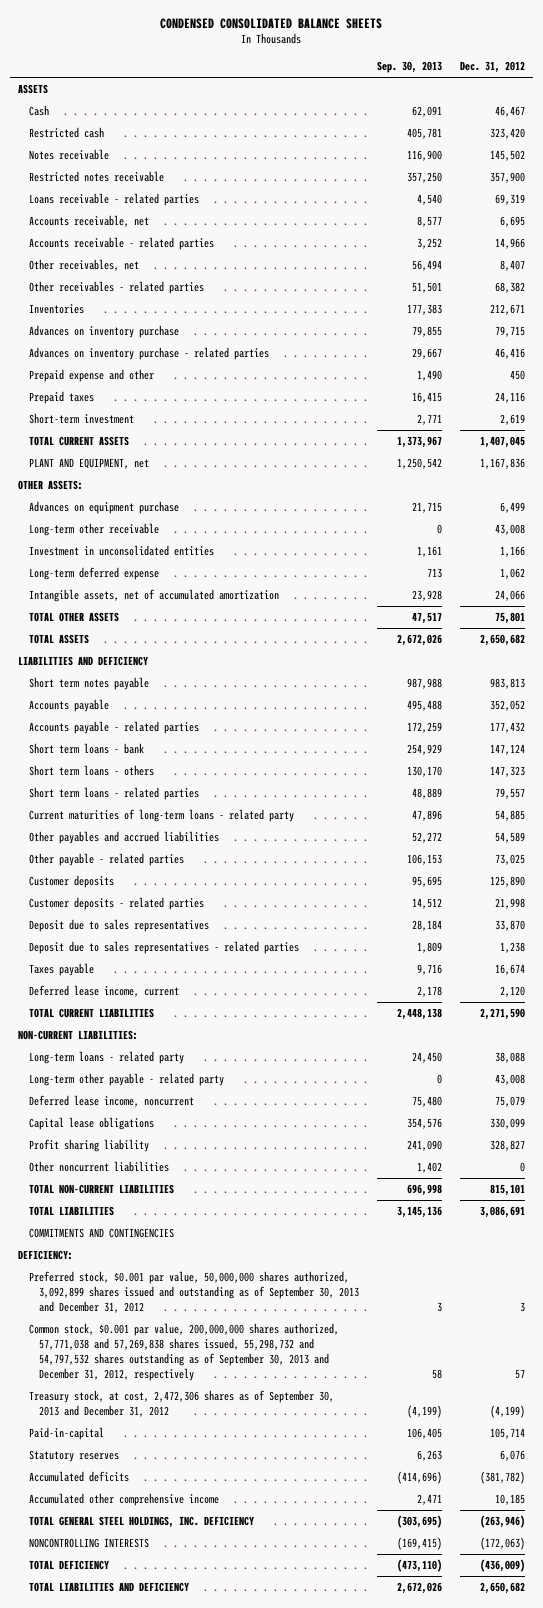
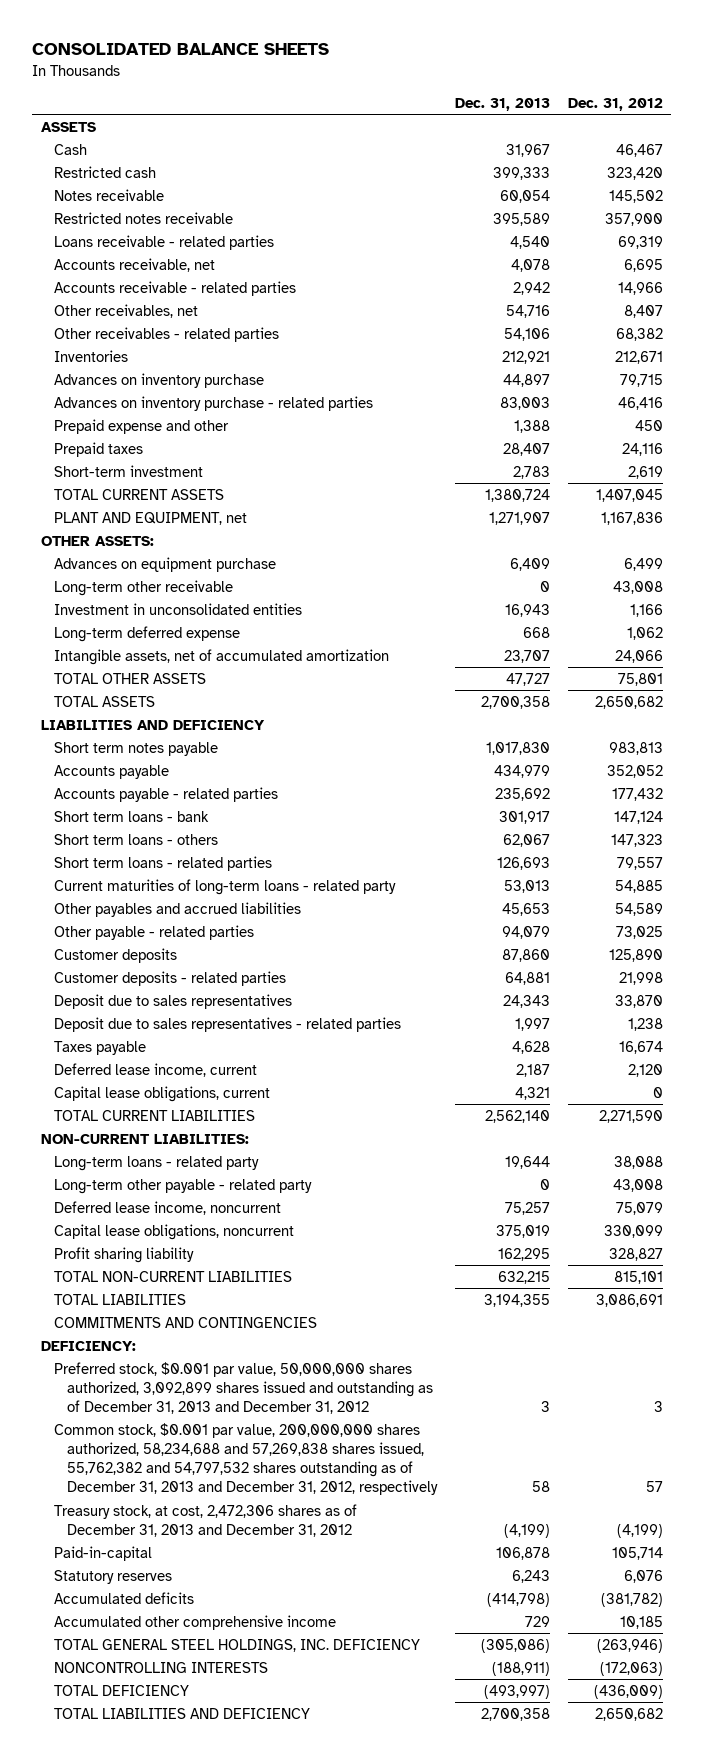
- CONDENSED CONSOLIDATED BALANCE SHEETS
+ CONSOLIDATED BALANCE SHEETS
- | Sep. 30, 2013 | Dec. 31, 2012
+ | Dec. 31, 2013 | Dec. 31, 2012
+ Capital lease obligations, current | 4,321 | 0
- Capital lease obligations | 354,576 | 330,099
+ Capital lease obligations, noncurrent | 375,019 | 330,099
- Other noncurrent liabilities | 1,402 | 0
- Preferred stock, $0.001 par value, 50,000,000 shares authorized, 3,092,899 shares issued and outstanding as of September 30, 2013 and December 31, 2012 | 3 | 3
- Common stock, $0.001 par value, 200,000,000 shares authorized, 57,771,038 and 57,269,838 shares issued, 55,298,732 and 54,797,532 shares outstanding as of September 30, 2013 and December 31, 2012, respectively | 58 | 57
- Treasury stock, at cost, 2,472,306 shares as of September 30, 2013 and December 31, 2012 | (4,199) | (4,199)
+ Preferred stock, $0.001 par value, 50,000,000 shares authorized, 3,092,899 shares issued and outstanding as of December 31, 2013 and December 31, 2012 | 3 | 3
+ Common stock, $0.001 par value, 200,000,000 shares authorized, 58,234,688 and 57,269,838 shares issued, 55,762,382 and 54,797,532 shares outstanding as of December 31, 2013 and December 31, 2012, respectively | 58 | 57
+ Treasury stock, at cost, 2,472,306 shares as of December 31, 2013 and December 31, 2012 | (4,199) | (4,199)

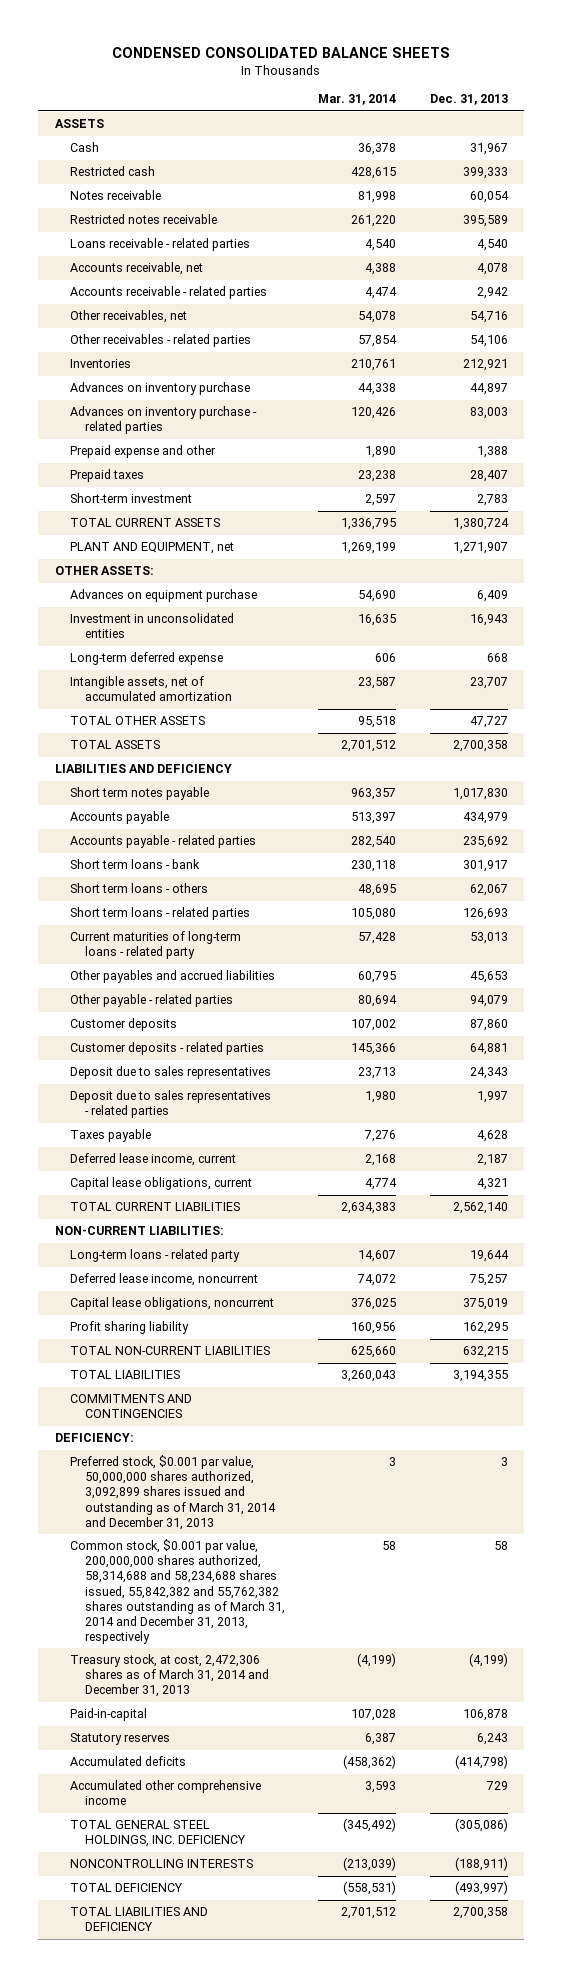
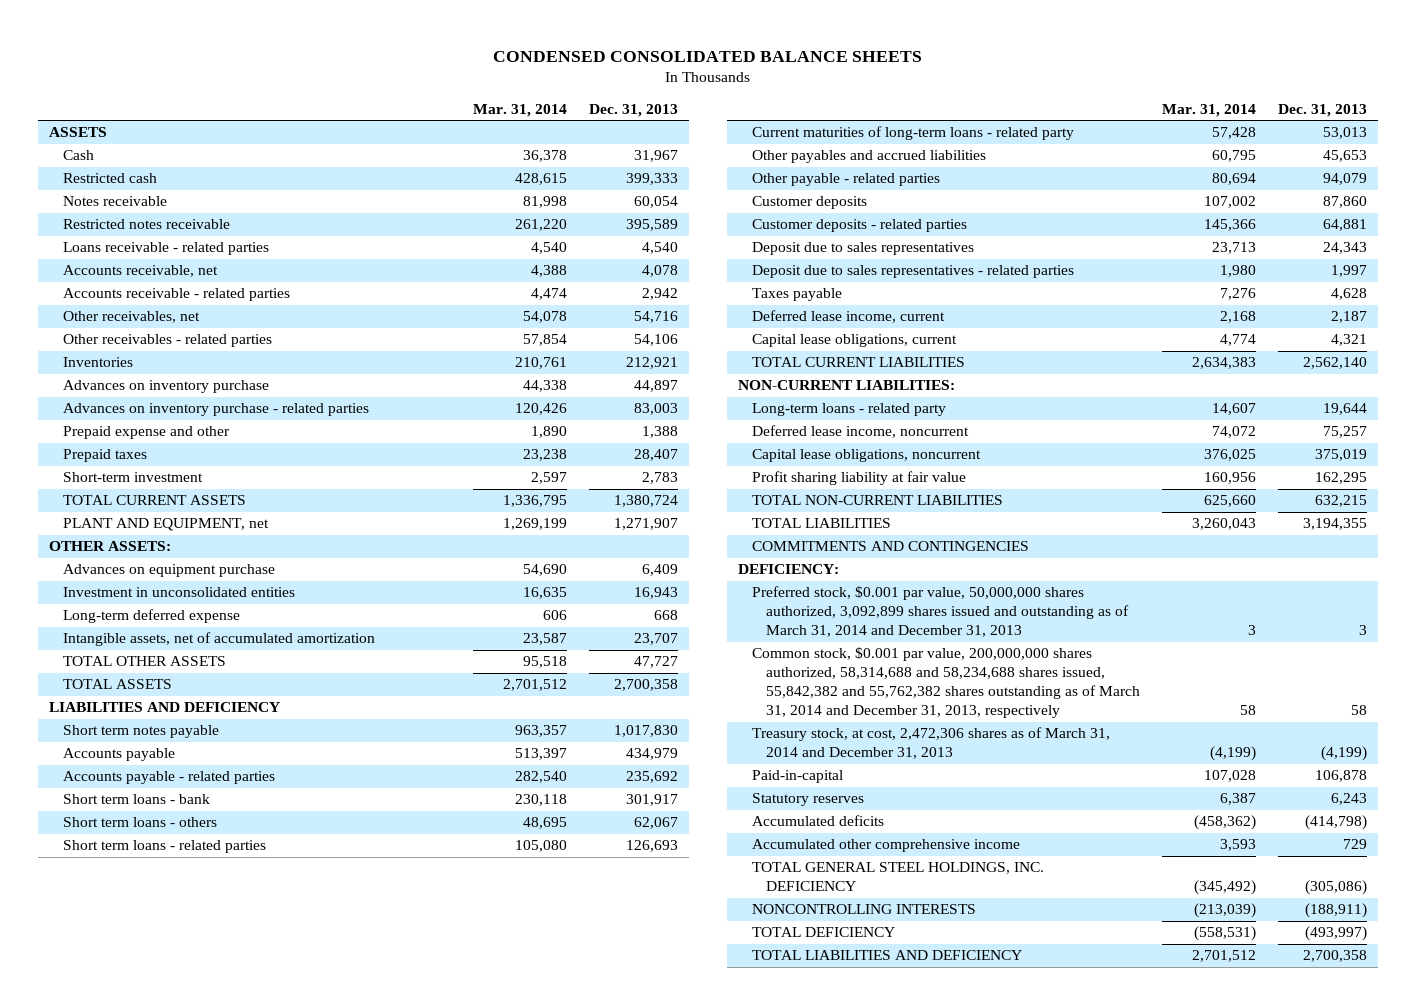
- Profit sharing liability | 160,956 | 162,295
+ Profit sharing liability at fair value | 160,956 | 162,295

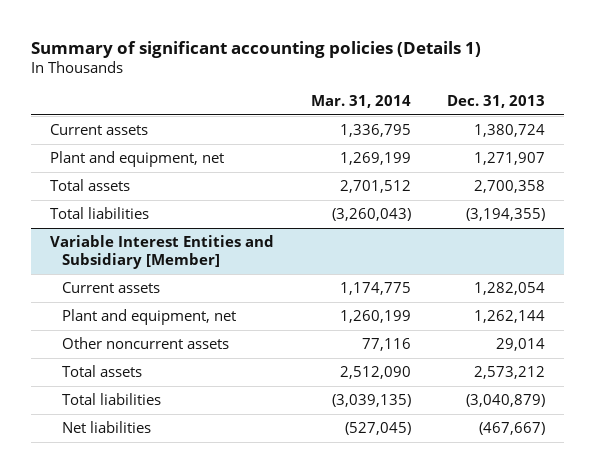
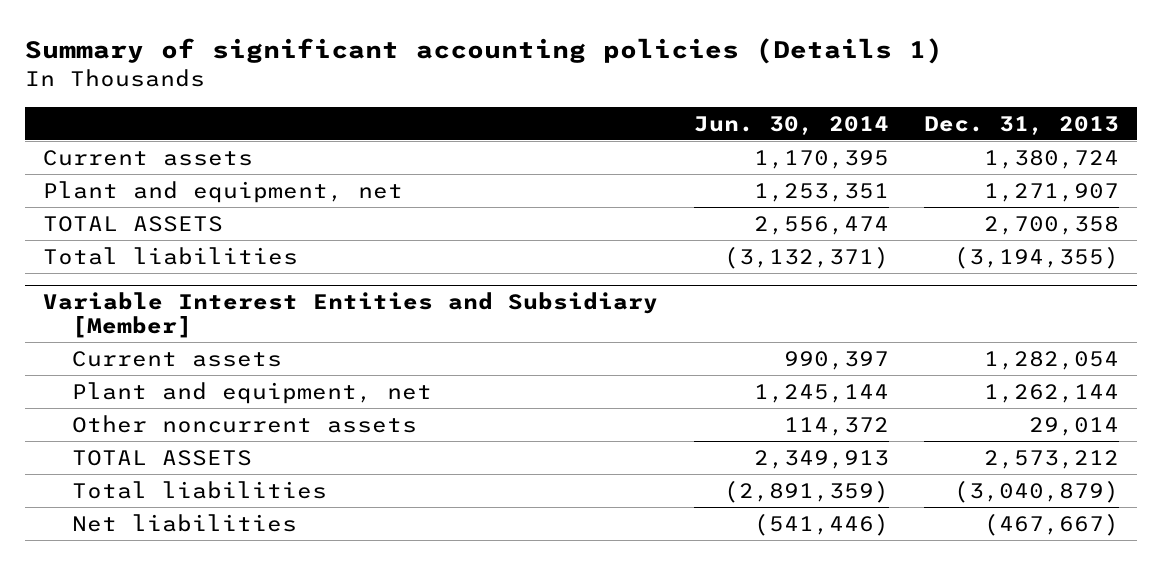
- | Mar. 31, 2014 | Dec. 31, 2013
+ | Jun. 30, 2014 | Dec. 31, 2013
- Total assets | 2,701,512 | 2,700,358
+ TOTAL ASSETS | 2,556,474 | 2,700,358
@ Variable Interest Entities and Subsidiary [Member]
- Total assets | 2,512,090 | 2,573,212
+ TOTAL ASSETS | 2,349,913 | 2,573,212

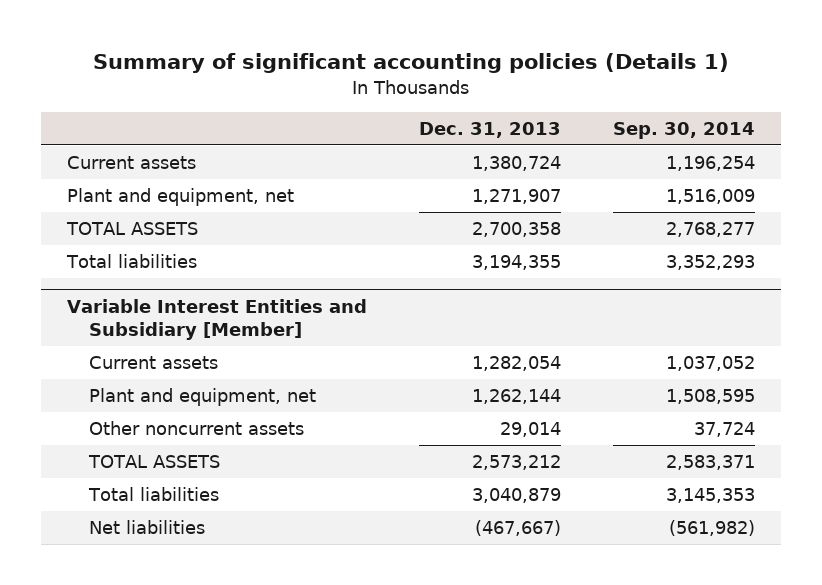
- | Jun. 30, 2014 | Dec. 31, 2013
+ | Dec. 31, 2013 | Sep. 30, 2014
- Total liabilities | (3,132,371) | (3,194,355)
+ Total liabilities | 3,194,355 | 3,352,293
@ Variable Interest Entities and Subsidiary [Member]
- Total liabilities | (2,891,359) | (3,040,879)
+ Total liabilities | 3,040,879 | 3,145,353

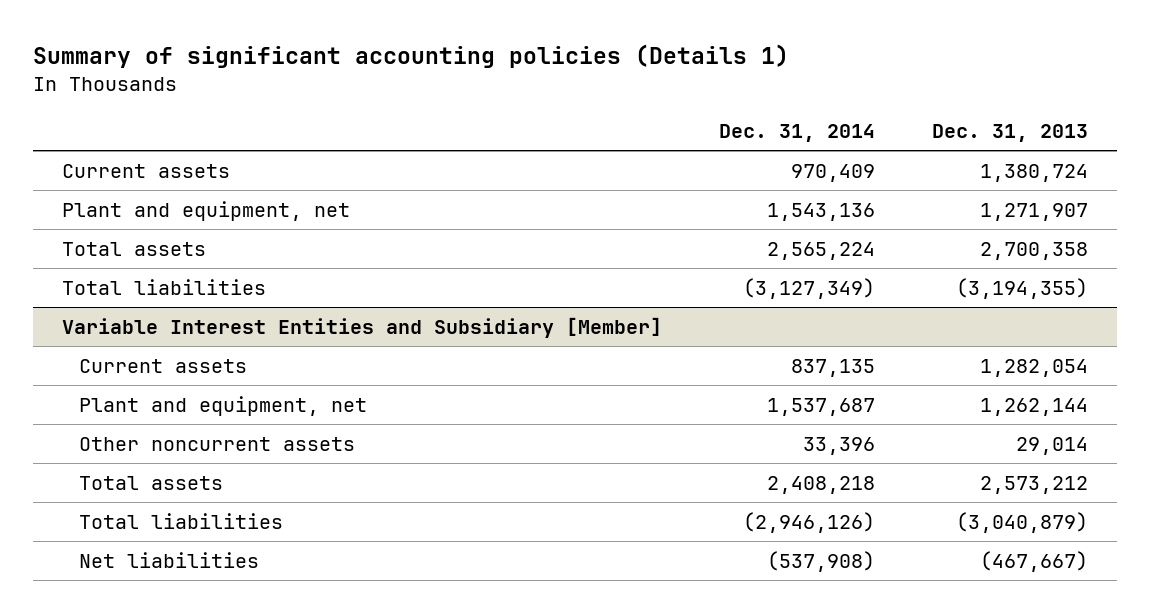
- | Dec. 31, 2013 | Sep. 30, 2014
+ | Dec. 31, 2014 | Dec. 31, 2013
- TOTAL ASSETS | 2,700,358 | 2,768,277
- Total liabilities | 3,194,355 | 3,352,293
+ Total assets | 2,565,224 | 2,700,358
+ Total liabilities | (3,127,349) | (3,194,355)
@ Variable Interest Entities and Subsidiary [Member]
- TOTAL ASSETS | 2,573,212 | 2,583,371
- Total liabilities | 3,040,879 | 3,145,353
+ Total assets | 2,408,218 | 2,573,212
+ Total liabilities | (2,946,126) | (3,040,879)

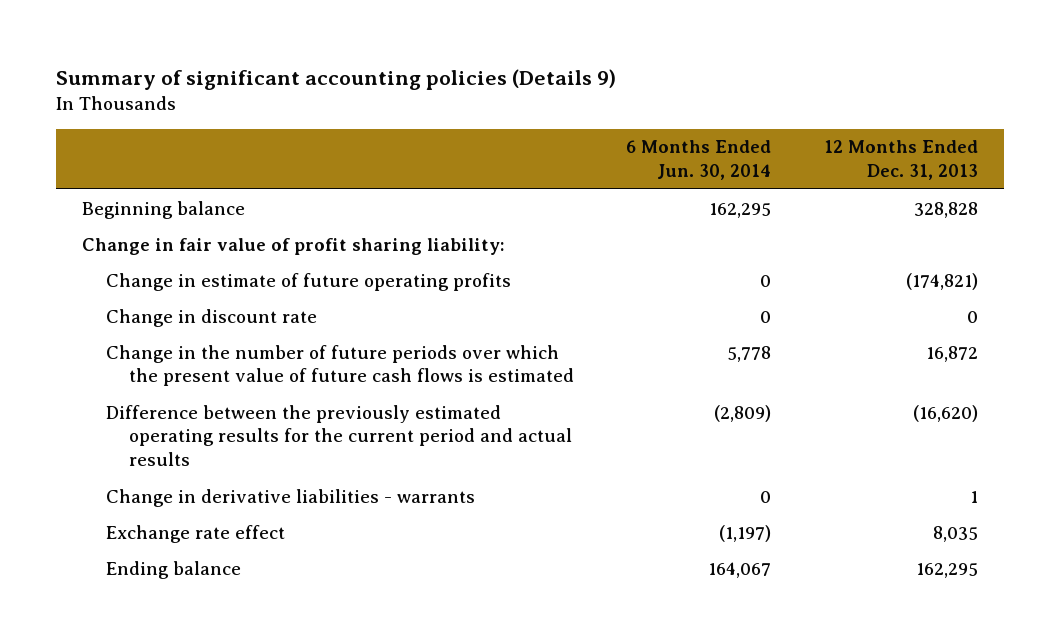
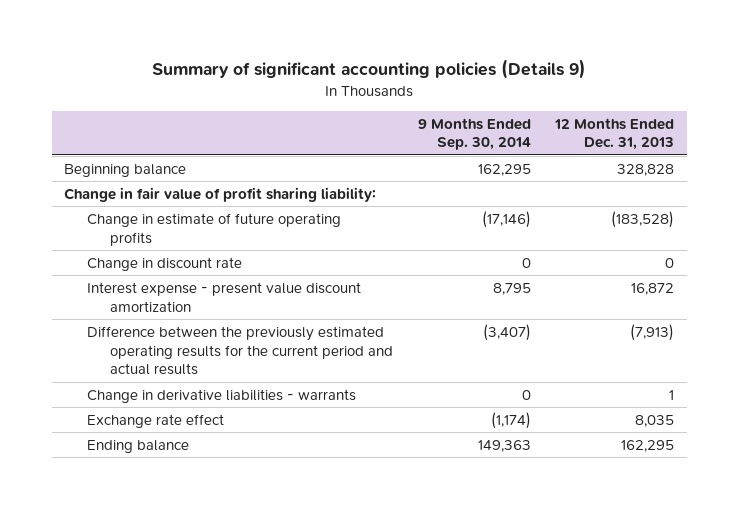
- | 6 Months Ended Jun. 30, 2014 | 12 Months Ended Dec. 31, 2013
+ | 9 Months Ended Sep. 30, 2014 | 12 Months Ended Dec. 31, 2013
- Change in estimate of future operating profits | 0 | (174,821)
+ Change in estimate of future operating profits | (17,146) | (183,528)
- Change in the number of future periods over which the present value of future cash flows is estimated | 5,778 | 16,872
- Difference between the previously estimated operating results for the current period and actual results | (2,809) | (16,620)
+ Interest expense - present value discount amortization | 8,795 | 16,872
+ Difference between the previously estimated operating results for the current period and actual results | (3,407) | (7,913)

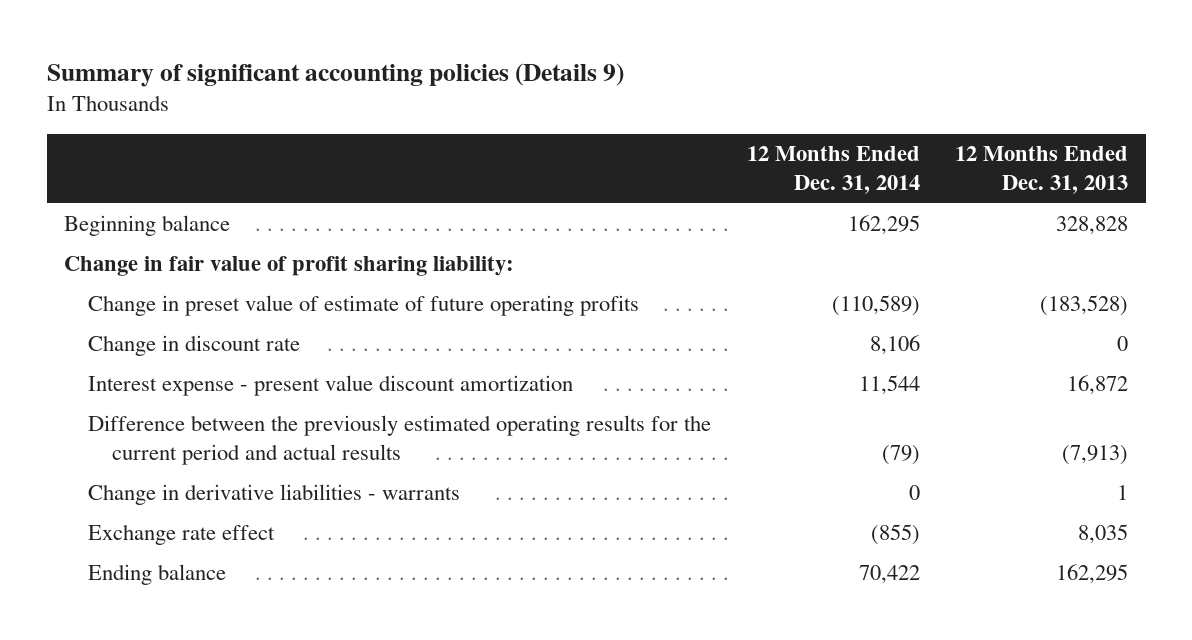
- | 9 Months Ended Sep. 30, 2014 | 12 Months Ended Dec. 31, 2013
+ | 12 Months Ended Dec. 31, 2014 | 12 Months Ended Dec. 31, 2013
- Change in estimate of future operating profits | (17,146) | (183,528)
+ Change in preset value of estimate of future operating profits | (110,589) | (183,528)

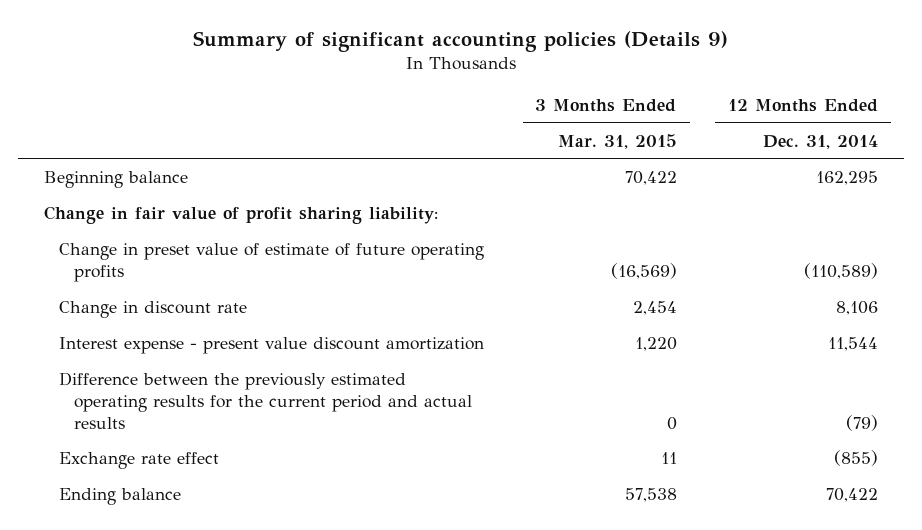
- | 12 Months Ended Dec. 31, 2014 | 12 Months Ended Dec. 31, 2013
+ | 3 Months Ended Mar. 31, 2015 | 12 Months Ended Dec. 31, 2014
- Change in derivative liabilities - warrants | 0 | 1

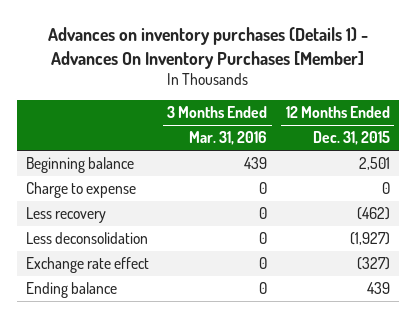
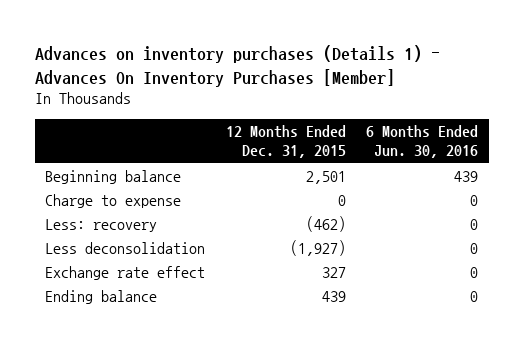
- | 3 Months Ended Mar. 31, 2016 | 12 Months Ended Dec. 31, 2015
+ | 12 Months Ended Dec. 31, 2015 | 6 Months Ended Jun. 30, 2016
- Less recovery | 0 | (462)
+ Less: recovery | (462) | 0
- Exchange rate effect | 0 | (327)
+ Exchange rate effect | 327 | 0

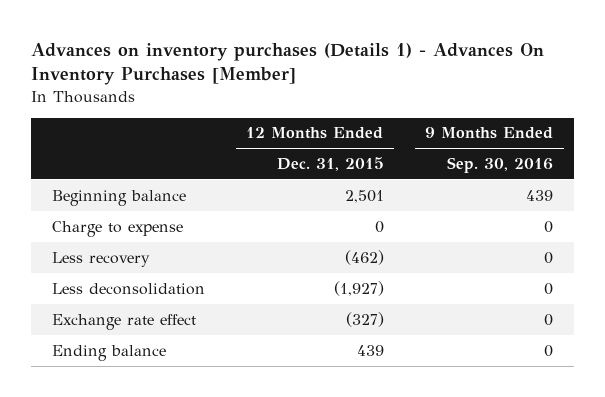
- | 12 Months Ended Dec. 31, 2015 | 6 Months Ended Jun. 30, 2016
+ | 12 Months Ended Dec. 31, 2015 | 9 Months Ended Sep. 30, 2016
- Less: recovery | (462) | 0
+ Less recovery | (462) | 0
- Exchange rate effect | 327 | 0
+ Exchange rate effect | (327) | 0

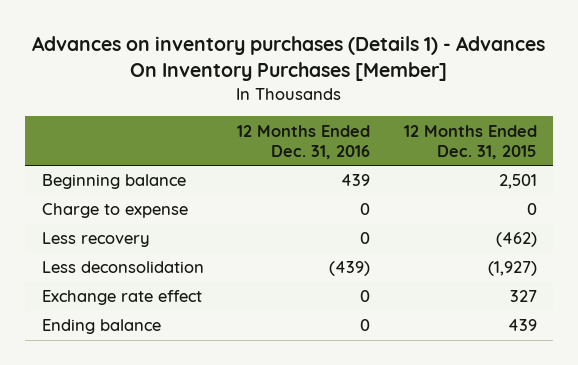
- | 12 Months Ended Dec. 31, 2015 | 9 Months Ended Sep. 30, 2016
+ | 12 Months Ended Dec. 31, 2016 | 12 Months Ended Dec. 31, 2015
- Exchange rate effect | (327) | 0
+ Exchange rate effect | 0 | 327

